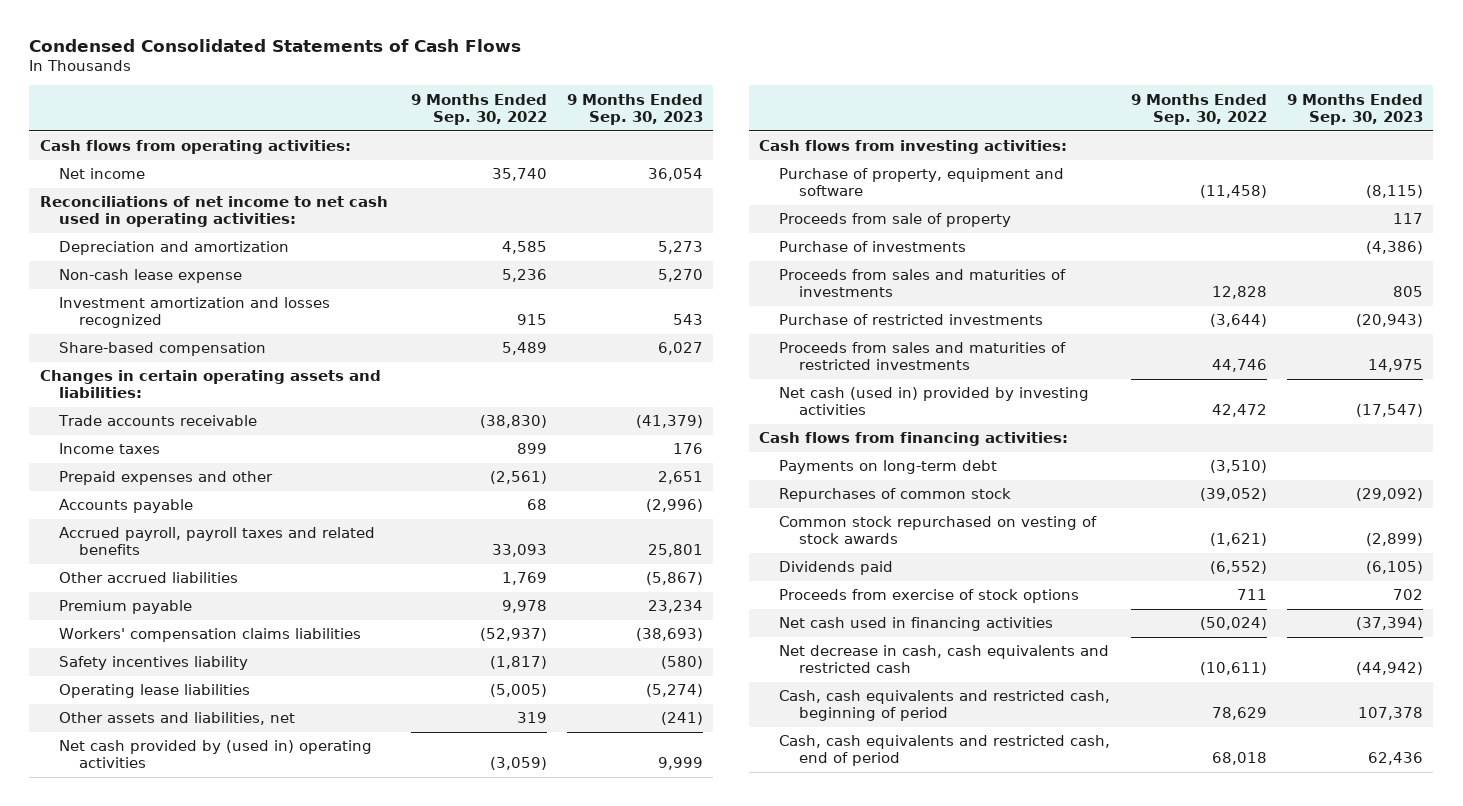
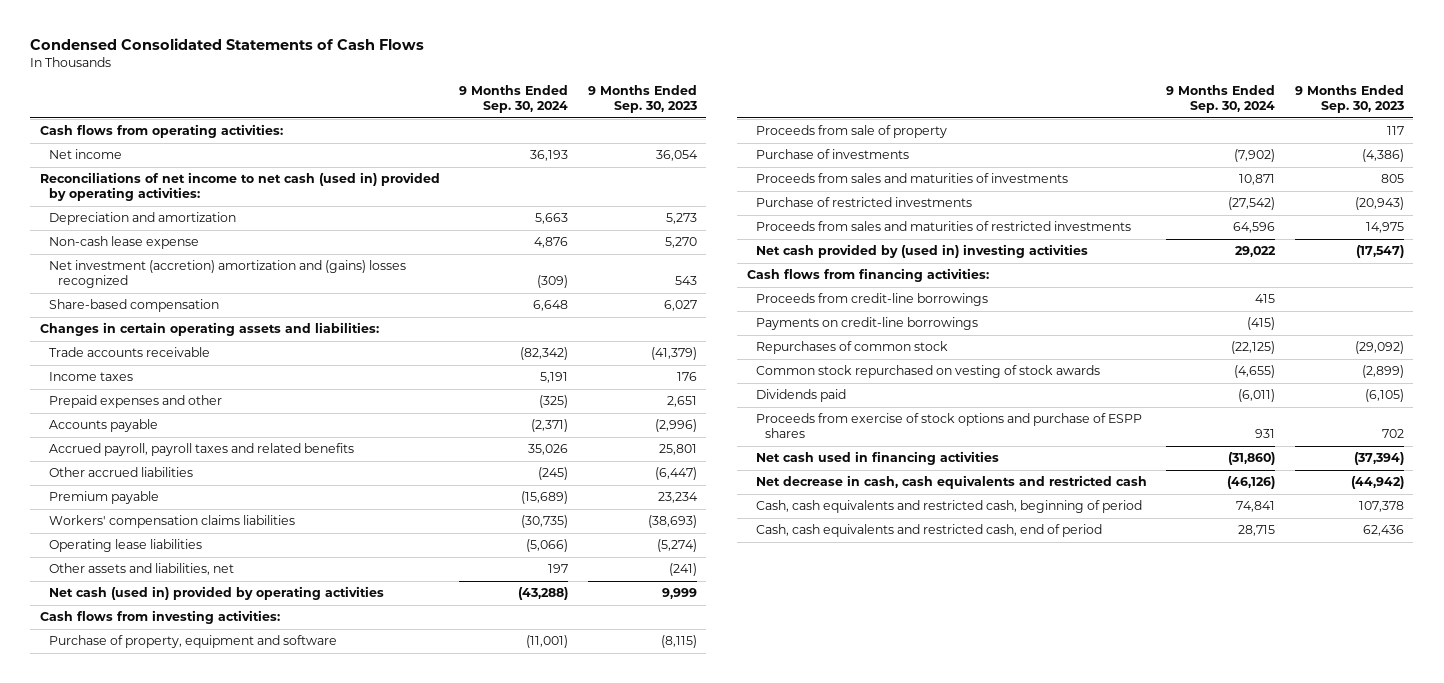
- | 9 Months Ended Sep. 30, 2022 | 9 Months Ended Sep. 30, 2023
+ | 9 Months Ended Sep. 30, 2024 | 9 Months Ended Sep. 30, 2023
- Reconciliations of net income to net cash used in operating activities:
+ Reconciliations of net income to net cash (used in) provided by operating activities:
- Investment amortization and losses recognized | 915 | 543
+ Net investment (accretion) amortization and (gains) losses recognized | (309) | 543
- Other accrued liabilities | 1,769 | (5,867)
+ Other accrued liabilities | (245) | (6,447)
- Safety incentives liability | (1,817) | (580)
- Net cash provided by (used in) operating activities | (3,059) | 9,999
+ Net cash (used in) provided by operating activities | (43,288) | 9,999
- Net cash (used in) provided by investing activities | 42,472 | (17,547)
+ Net cash provided by (used in) investing activities | 29,022 | (17,547)
- Payments on long-term debt | (3,510) |
+ Proceeds from credit-line borrowings | 415 |
+ Payments on credit-line borrowings | (415) |
- Proceeds from exercise of stock options | 711 | 702
+ Proceeds from exercise of stock options and purchase of ESPP shares | 931 | 702

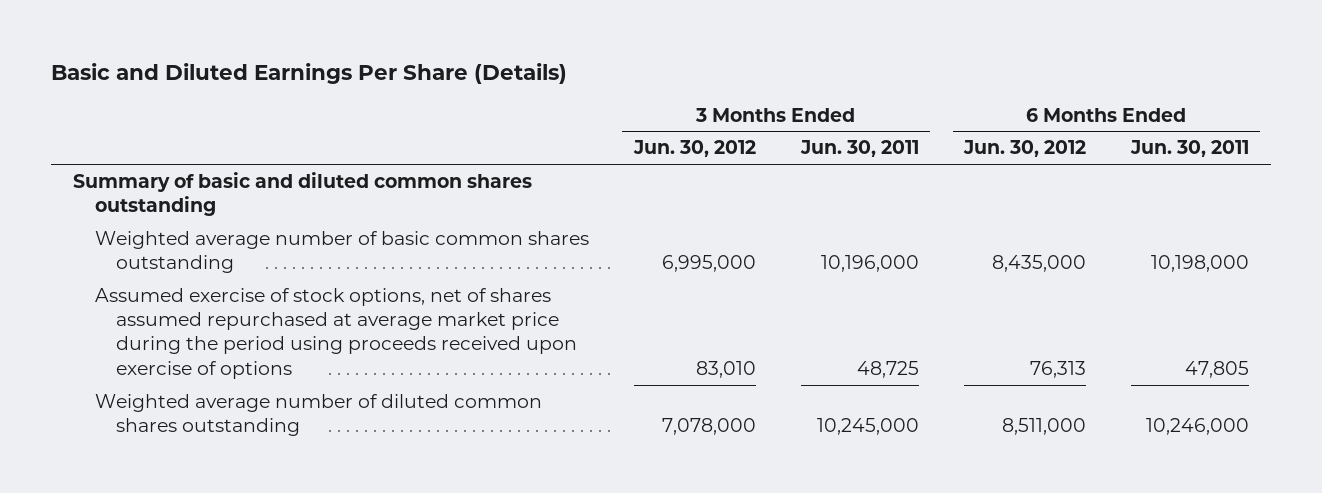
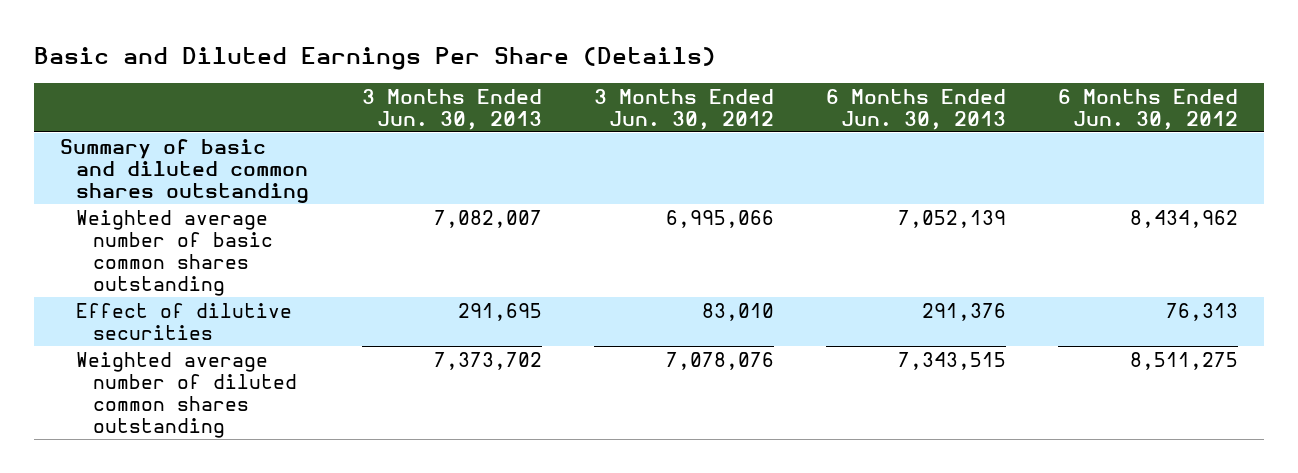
- | 3 Months Ended Jun. 30, 2012 | 3 Months Ended Jun. 30, 2011 | 6 Months Ended Jun. 30, 2012 | 6 Months Ended Jun. 30, 2011
+ | 3 Months Ended Jun. 30, 2013 | 3 Months Ended Jun. 30, 2012 | 6 Months Ended Jun. 30, 2013 | 6 Months Ended Jun. 30, 2012
- Weighted average number of basic common shares outstanding | 6,995,000 | 10,196,000 | 8,435,000 | 10,198,000
- Assumed exercise of stock options, net of shares assumed repurchased at average market price during the period using proceeds received upon exercise of options | 83,010 | 48,725 | 76,313 | 47,805
- Weighted average number of diluted common shares outstanding | 7,078,000 | 10,245,000 | 8,511,000 | 10,246,000
+ Weighted average number of basic common shares outstanding | 7,082,007 | 6,995,066 | 7,052,139 | 8,434,962
+ Effect of dilutive securities | 291,695 | 83,010 | 291,376 | 76,313
+ Weighted average number of diluted common shares outstanding | 7,373,702 | 7,078,076 | 7,343,515 | 8,511,275

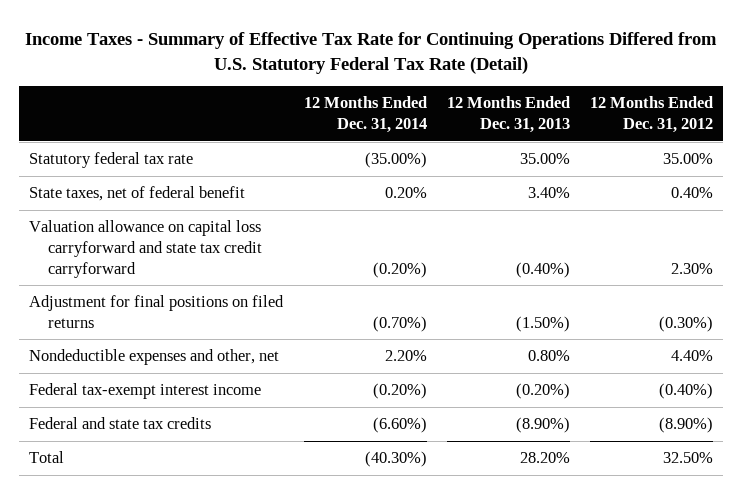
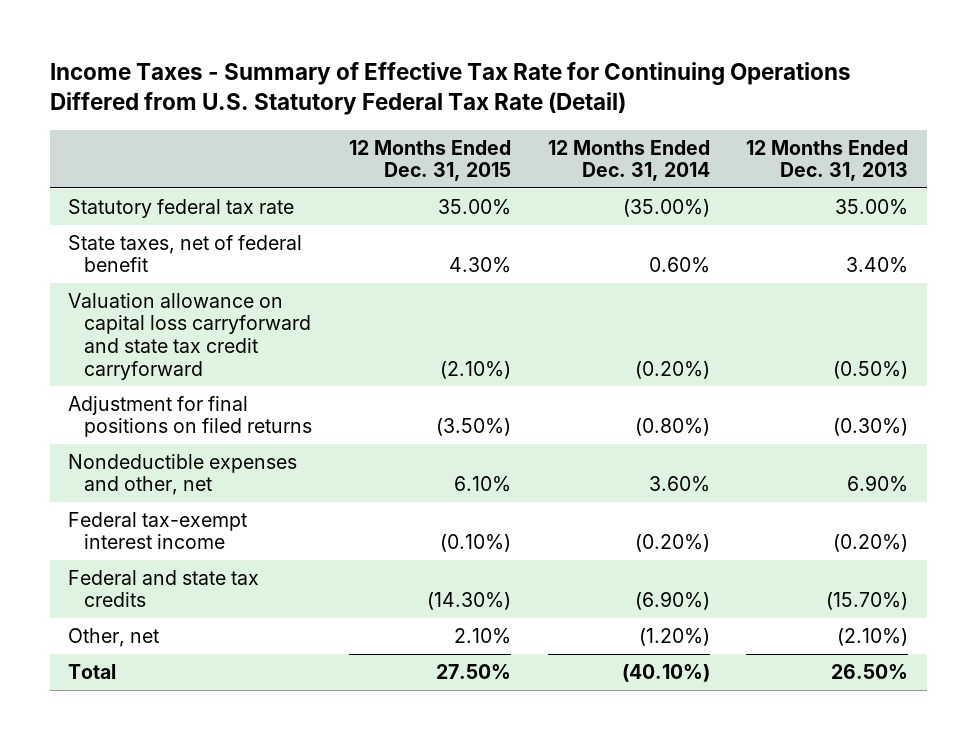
- | 12 Months Ended Dec. 31, 2014 | 12 Months Ended Dec. 31, 2013 | 12 Months Ended Dec. 31, 2012
+ | 12 Months Ended Dec. 31, 2015 | 12 Months Ended Dec. 31, 2014 | 12 Months Ended Dec. 31, 2013
- State taxes, net of federal benefit | 0.20% | 3.40% | 0.40%
- Valuation allowance on capital loss carryforward and state tax credit carryforward | (0.20%) | (0.40%) | 2.30%
- Adjustment for final positions on filed returns | (0.70%) | (1.50%) | (0.30%)
- Nondeductible expenses and other, net | 2.20% | 0.80% | 4.40%
+ State taxes, net of federal benefit | 4.30% | 0.60% | 3.40%
+ Valuation allowance on capital loss carryforward and state tax credit carryforward | (2.10%) | (0.20%) | (0.50%)
+ Adjustment for final positions on filed returns | (3.50%) | (0.80%) | (0.30%)
+ Nondeductible expenses and other, net | 6.10% | 3.60% | 6.90%
- Federal and state tax credits | (6.60%) | (8.90%) | (8.90%)
- Total | (40.30%) | 28.20% | 32.50%
+ Federal and state tax credits | (14.30%) | (6.90%) | (15.70%)
+ Other, net | 2.10% | (1.20%) | (2.10%)
+ Total | 27.50% | (40.10%) | 26.50%

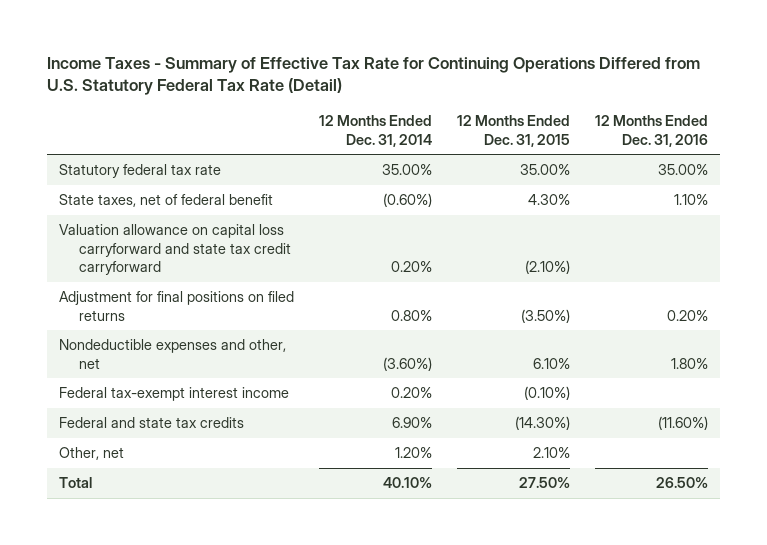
- | 12 Months Ended Dec. 31, 2015 | 12 Months Ended Dec. 31, 2014 | 12 Months Ended Dec. 31, 2013
+ | 12 Months Ended Dec. 31, 2014 | 12 Months Ended Dec. 31, 2015 | 12 Months Ended Dec. 31, 2016
- Statutory federal tax rate | 35.00% | (35.00%) | 35.00%
- State taxes, net of federal benefit | 4.30% | 0.60% | 3.40%
- Valuation allowance on capital loss carryforward and state tax credit carryforward | (2.10%) | (0.20%) | (0.50%)
- Adjustment for final positions on filed returns | (3.50%) | (0.80%) | (0.30%)
- Nondeductible expenses and other, net | 6.10% | 3.60% | 6.90%
- Federal tax-exempt interest income | (0.10%) | (0.20%) | (0.20%)
- Federal and state tax credits | (14.30%) | (6.90%) | (15.70%)
- Other, net | 2.10% | (1.20%) | (2.10%)
- Total | 27.50% | (40.10%) | 26.50%
+ Statutory federal tax rate | 35.00% | 35.00% | 35.00%
+ State taxes, net of federal benefit | (0.60%) | 4.30% | 1.10%
+ Valuation allowance on capital loss carryforward and state tax credit carryforward | 0.20% | (2.10%) |
+ Adjustment for final positions on filed returns | 0.80% | (3.50%) | 0.20%
+ Nondeductible expenses and other, net | (3.60%) | 6.10% | 1.80%
+ Federal tax-exempt interest income | 0.20% | (0.10%) |
+ Federal and state tax credits | 6.90% | (14.30%) | (11.60%)
+ Other, net | 1.20% | 2.10% |
+ Total | 40.10% | 27.50% | 26.50%

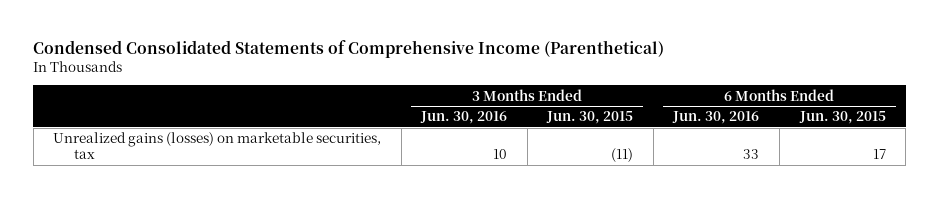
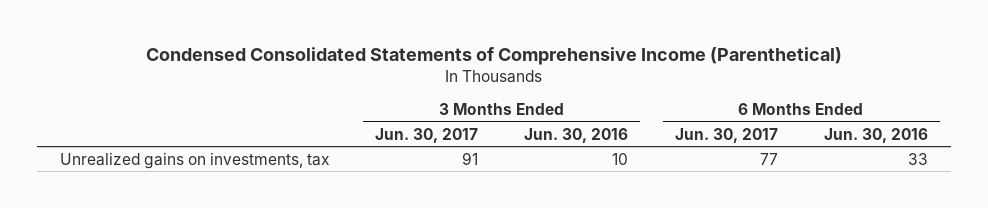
- | 3 Months Ended Jun. 30, 2016 | 3 Months Ended Jun. 30, 2015 | 6 Months Ended Jun. 30, 2016 | 6 Months Ended Jun. 30, 2015
+ | 3 Months Ended Jun. 30, 2017 | 3 Months Ended Jun. 30, 2016 | 6 Months Ended Jun. 30, 2017 | 6 Months Ended Jun. 30, 2016
- Unrealized gains (losses) on marketable securities, tax | 10 | (11) | 33 | 17
+ Unrealized gains on investments, tax | 91 | 10 | 77 | 33

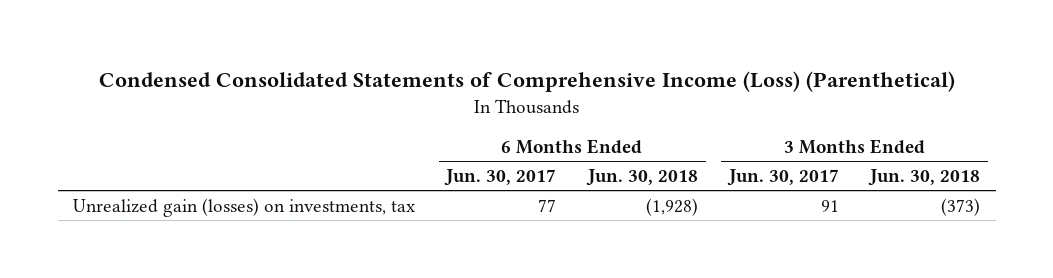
- Condensed Consolidated Statements of Comprehensive Income (Parenthetical)
+ Condensed Consolidated Statements of Comprehensive Income (Loss) (Parenthetical)
- | 3 Months Ended Jun. 30, 2017 | 3 Months Ended Jun. 30, 2016 | 6 Months Ended Jun. 30, 2017 | 6 Months Ended Jun. 30, 2016
+ | 6 Months Ended Jun. 30, 2017 | 6 Months Ended Jun. 30, 2018 | 3 Months Ended Jun. 30, 2017 | 3 Months Ended Jun. 30, 2018
- Unrealized gains on investments, tax | 91 | 10 | 77 | 33
+ Unrealized gain (losses) on investments, tax | 77 | (1,928) | 91 | (373)

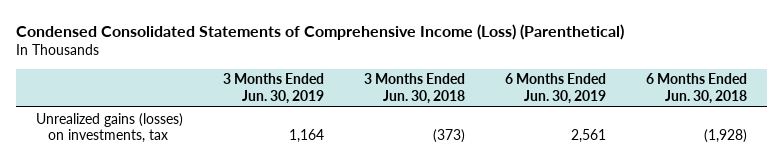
- | 6 Months Ended Jun. 30, 2017 | 6 Months Ended Jun. 30, 2018 | 3 Months Ended Jun. 30, 2017 | 3 Months Ended Jun. 30, 2018
+ | 3 Months Ended Jun. 30, 2019 | 3 Months Ended Jun. 30, 2018 | 6 Months Ended Jun. 30, 2019 | 6 Months Ended Jun. 30, 2018
- Unrealized gain (losses) on investments, tax | 77 | (1,928) | 91 | (373)
+ Unrealized gains (losses) on investments, tax | 1,164 | (373) | 2,561 | (1,928)

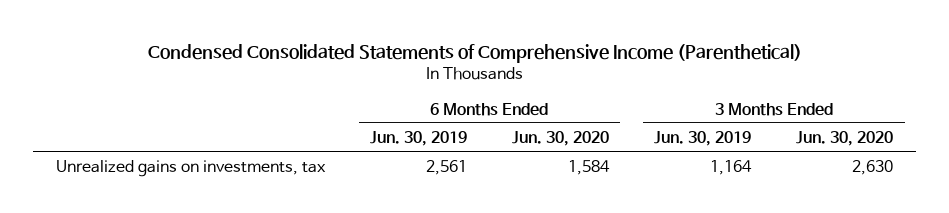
- Condensed Consolidated Statements of Comprehensive Income (Loss) (Parenthetical)
+ Condensed Consolidated Statements of Comprehensive Income (Parenthetical)
- | 3 Months Ended Jun. 30, 2019 | 3 Months Ended Jun. 30, 2018 | 6 Months Ended Jun. 30, 2019 | 6 Months Ended Jun. 30, 2018
+ | 6 Months Ended Jun. 30, 2019 | 6 Months Ended Jun. 30, 2020 | 3 Months Ended Jun. 30, 2019 | 3 Months Ended Jun. 30, 2020
- Unrealized gains (losses) on investments, tax | 1,164 | (373) | 2,561 | (1,928)
+ Unrealized gains on investments, tax | 2,561 | 1,584 | 1,164 | 2,630

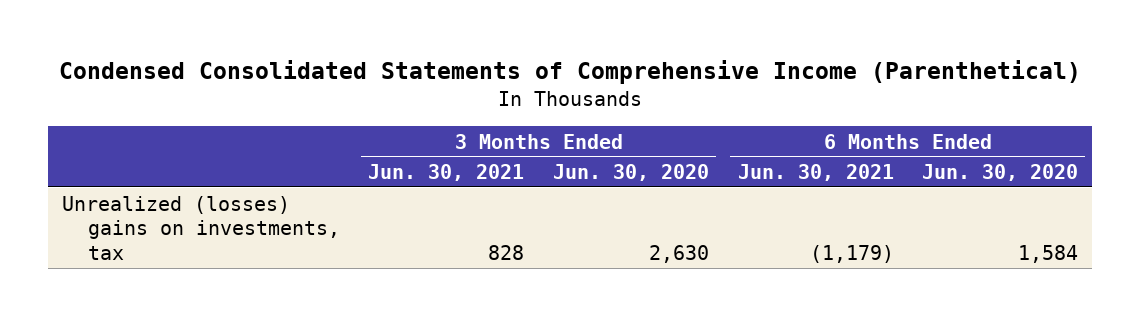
- | 6 Months Ended Jun. 30, 2019 | 6 Months Ended Jun. 30, 2020 | 3 Months Ended Jun. 30, 2019 | 3 Months Ended Jun. 30, 2020
+ | 3 Months Ended Jun. 30, 2021 | 3 Months Ended Jun. 30, 2020 | 6 Months Ended Jun. 30, 2021 | 6 Months Ended Jun. 30, 2020
- Unrealized gains on investments, tax | 2,561 | 1,584 | 1,164 | 2,630
+ Unrealized (losses) gains on investments, tax | 828 | 2,630 | (1,179) | 1,584

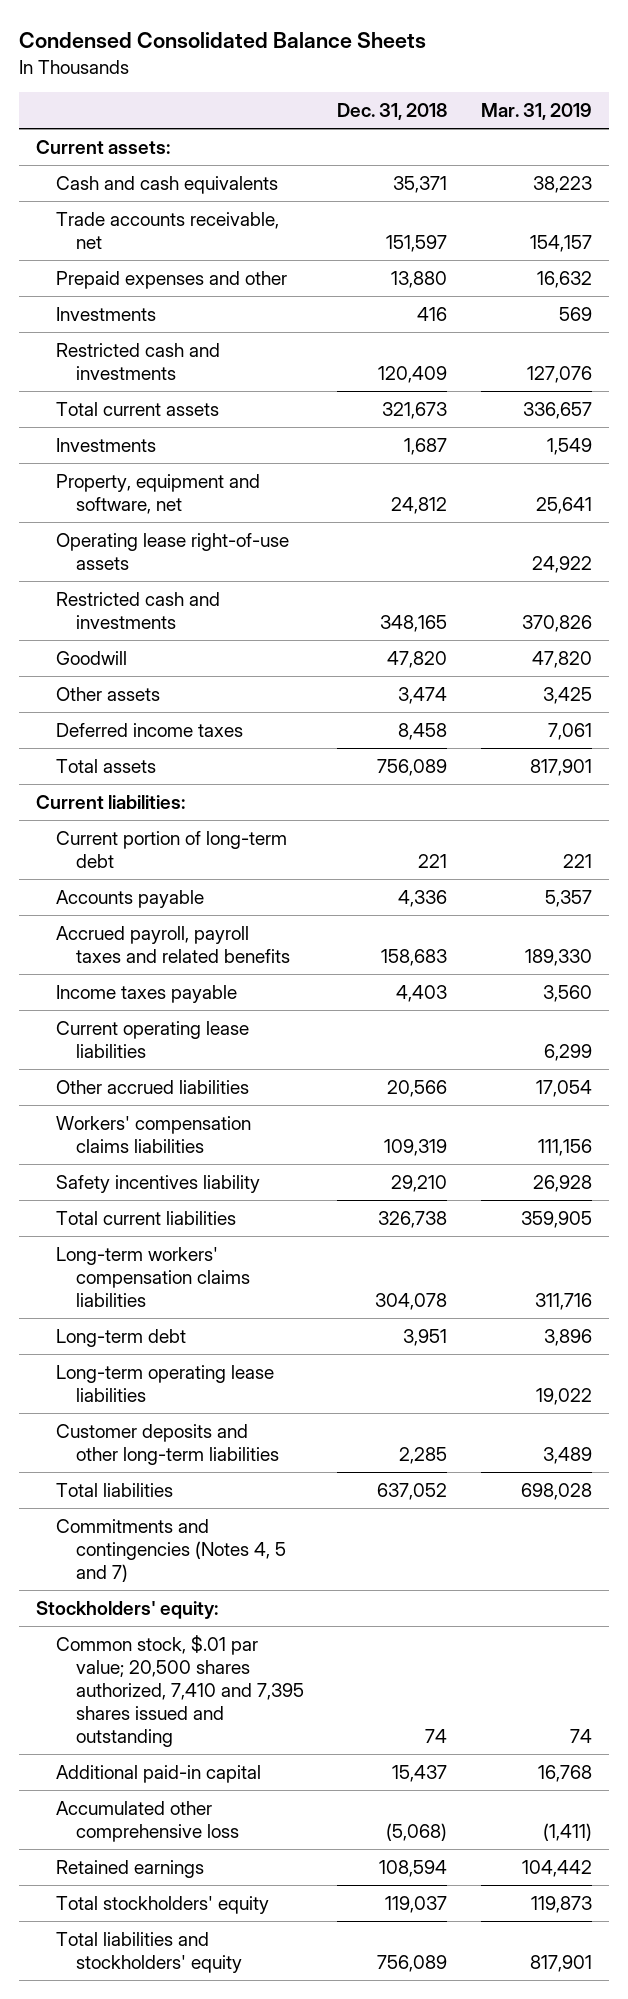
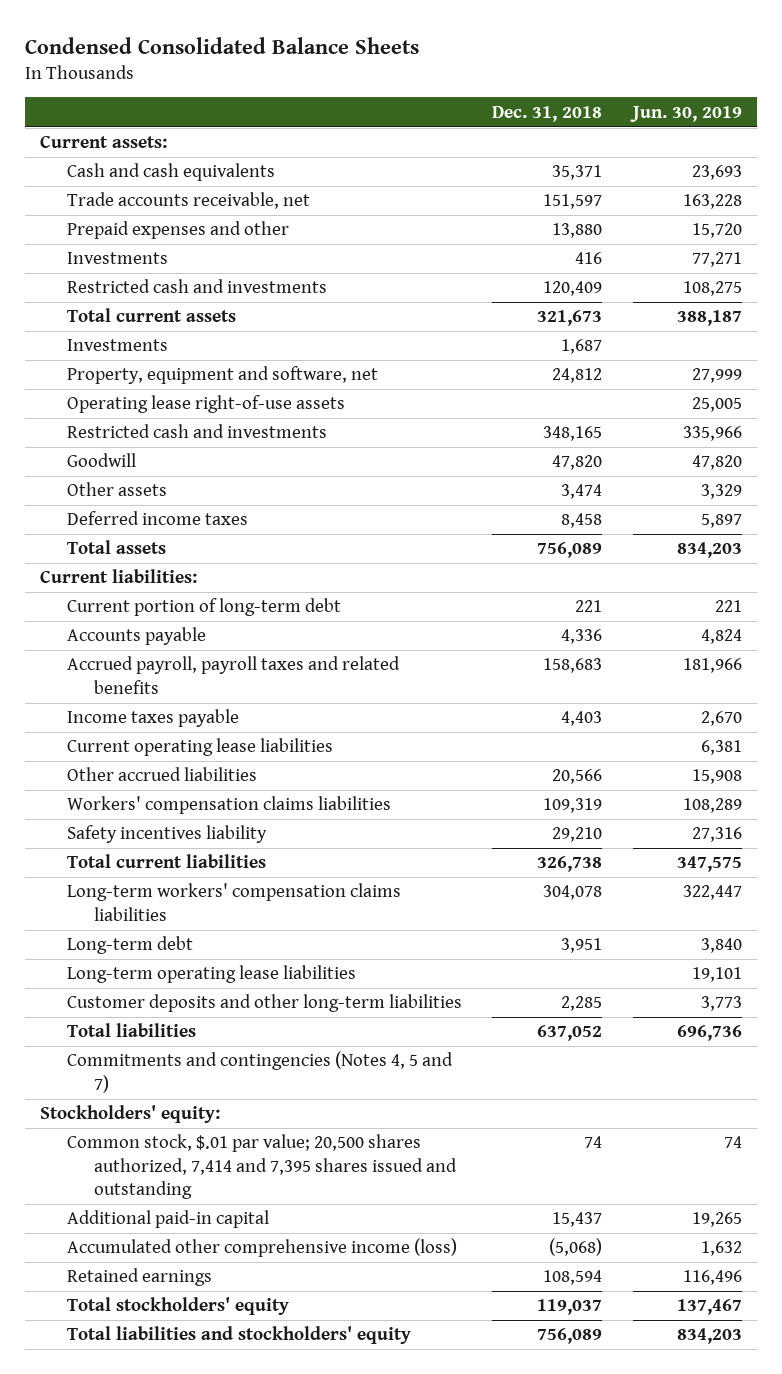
- | Dec. 31, 2018 | Mar. 31, 2019
+ | Dec. 31, 2018 | Jun. 30, 2019
- Common stock, $.01 par value; 20,500 shares authorized, 7,410 and 7,395 shares issued and outstanding | 74 | 74
+ Common stock, $.01 par value; 20,500 shares authorized, 7,414 and 7,395 shares issued and outstanding | 74 | 74
- Accumulated other comprehensive loss | (5,068) | (1,411)
+ Accumulated other comprehensive income (loss) | (5,068) | 1,632

